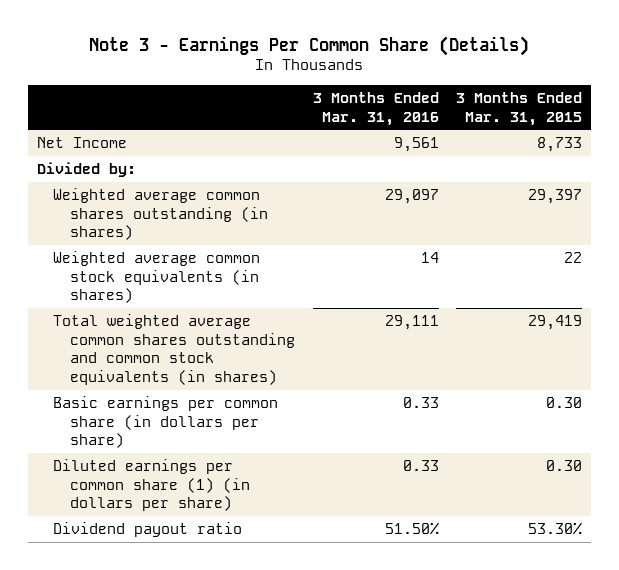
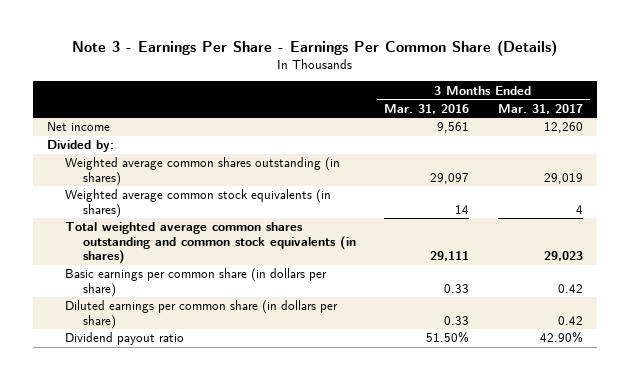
- Note 3 - Earnings Per Common Share (Details)
+ Note 3 - Earnings Per Share - Earnings Per Common Share (Details)
- | 3 Months Ended Mar. 31, 2016 | 3 Months Ended Mar. 31, 2015
+ | 3 Months Ended Mar. 31, 2016 | 3 Months Ended Mar. 31, 2017
- Net Income | 9,561 | 8,733
+ Net income | 9,561 | 12,260
- Diluted earnings per common share (1) (in dollars per share) | 0.33 | 0.30
+ Diluted earnings per common share (in dollars per share) | 0.33 | 0.42

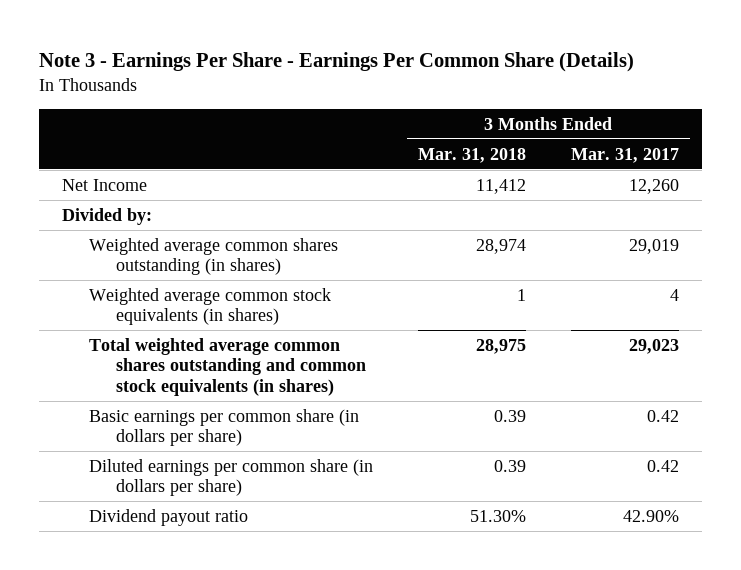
- | 3 Months Ended Mar. 31, 2016 | 3 Months Ended Mar. 31, 2017
+ | 3 Months Ended Mar. 31, 2018 | 3 Months Ended Mar. 31, 2017
- Net income | 9,561 | 12,260
+ Net Income | 11,412 | 12,260

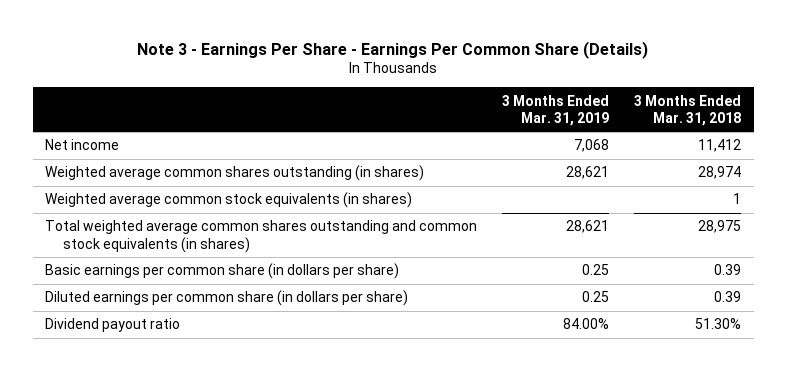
- | 3 Months Ended Mar. 31, 2018 | 3 Months Ended Mar. 31, 2017
+ | 3 Months Ended Mar. 31, 2019 | 3 Months Ended Mar. 31, 2018
- Net Income | 11,412 | 12,260
- Divided by:
+ Net income | 7,068 | 11,412

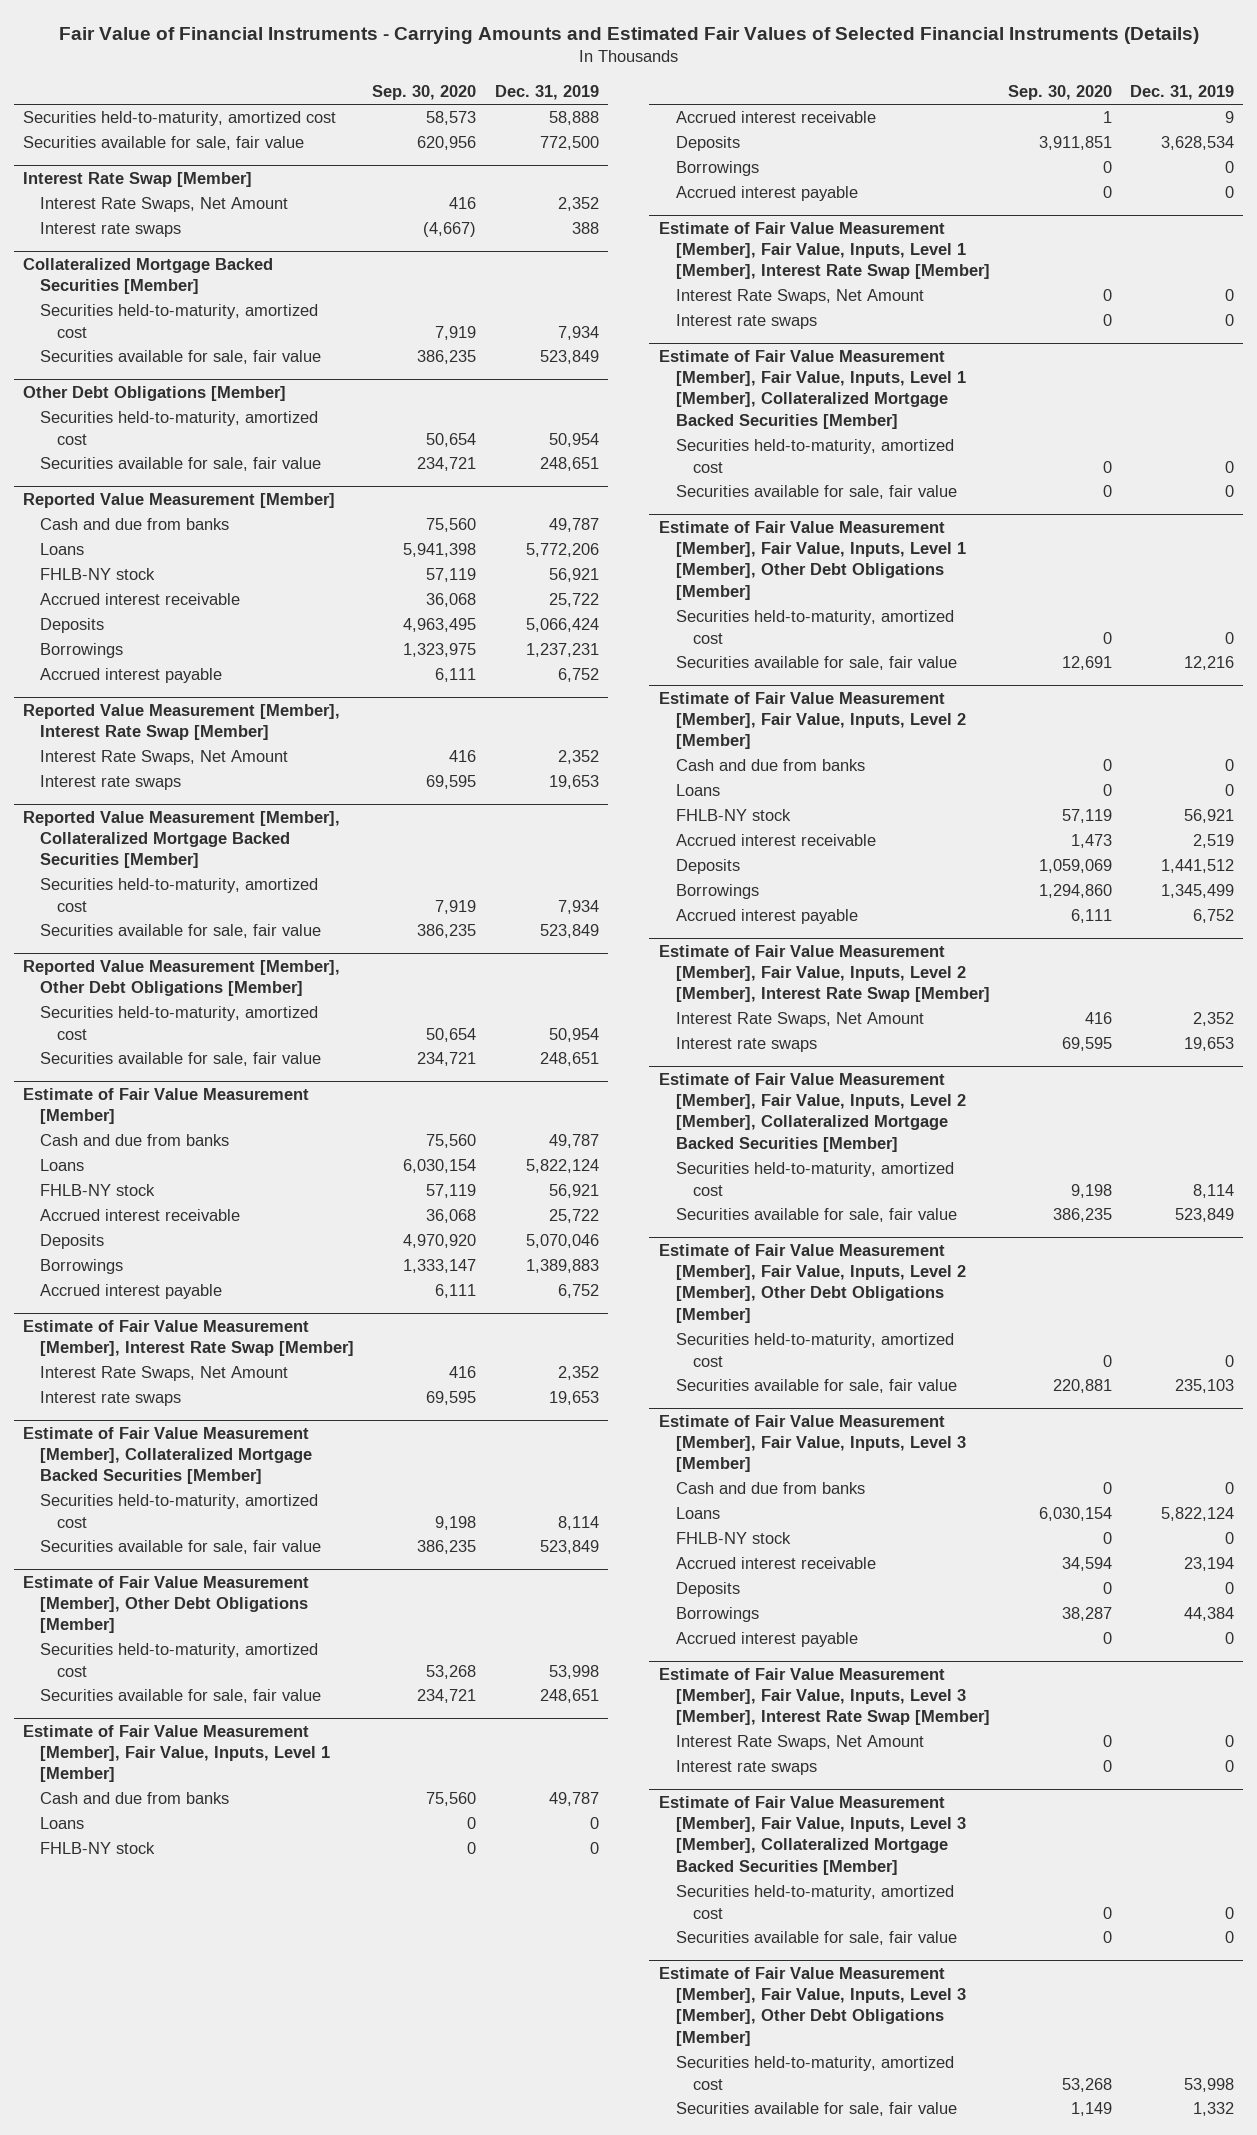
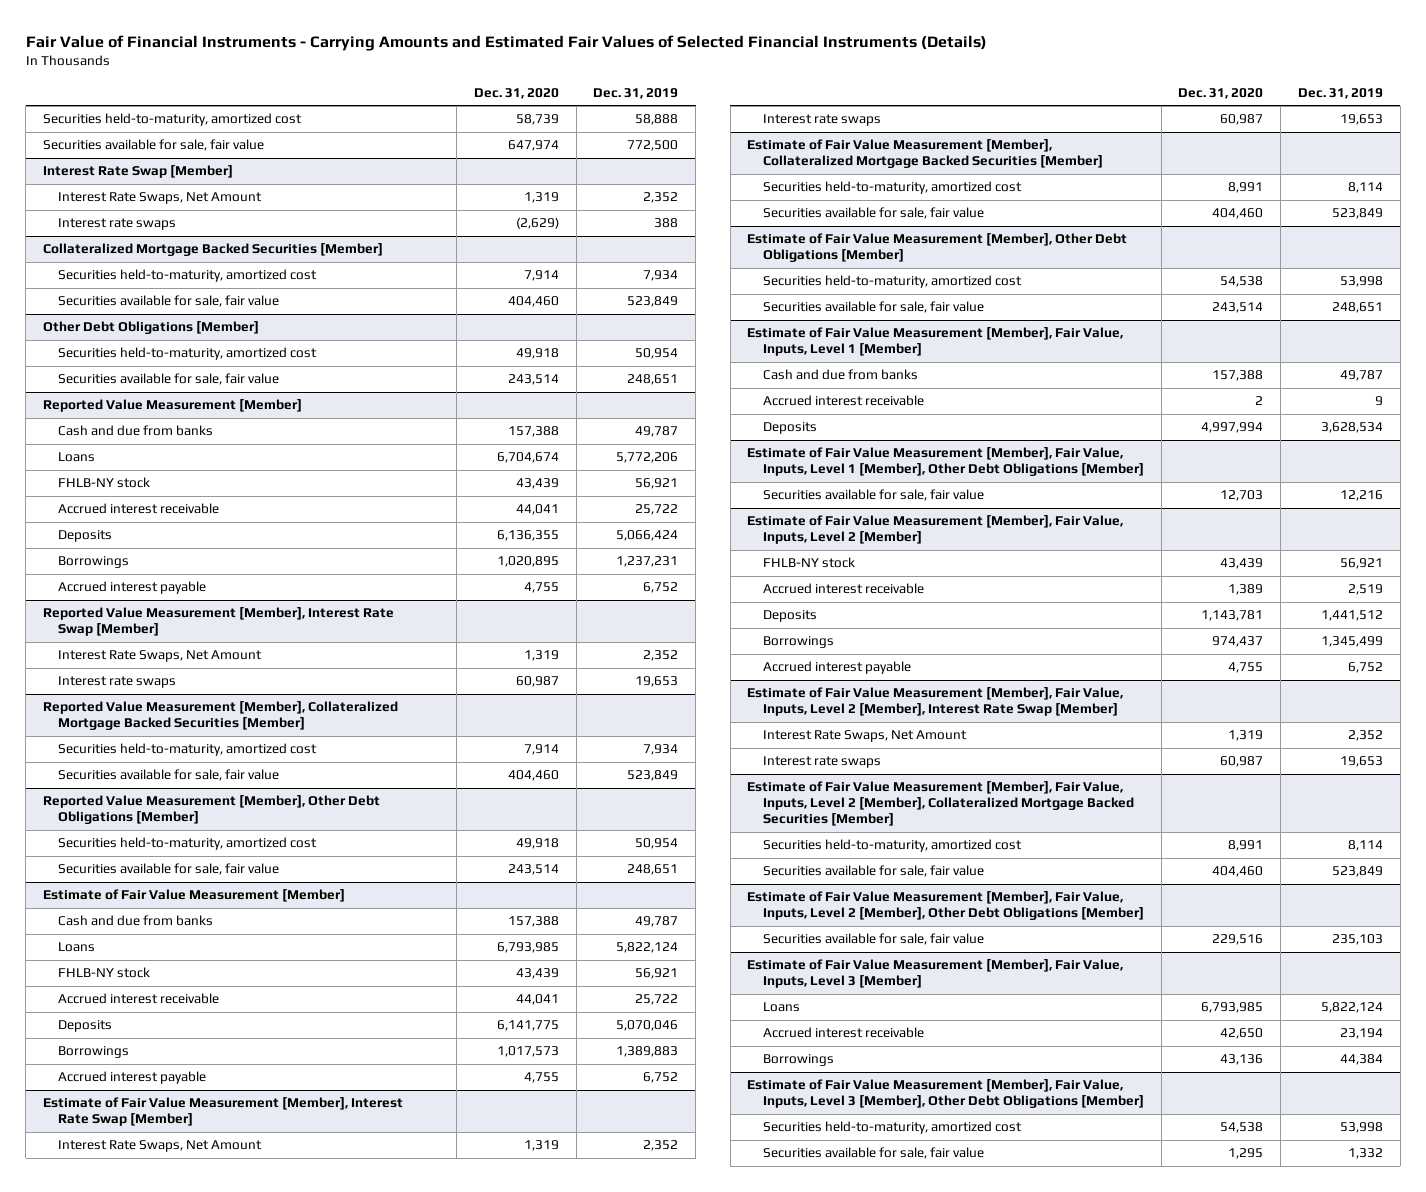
- | Sep. 30, 2020 | Dec. 31, 2019
+ | Dec. 31, 2020 | Dec. 31, 2019
@ Estimate of Fair Value Measurement [Member], Fair Value, Inputs, Level 1 [Member]
- Loans | 0 | 0
- FHLB-NY stock | 0 | 0
- Borrowings | 0 | 0
- Accrued interest payable | 0 | 0
- Estimate of Fair Value Measurement [Member], Fair Value, Inputs, Level 1 [Member], Interest Rate Swap [Member]
- Interest Rate Swaps, Net Amount | 0 | 0
- Interest rate swaps | 0 | 0
- Estimate of Fair Value Measurement [Member], Fair Value, Inputs, Level 1 [Member], Collateralized Mortgage Backed Securities [Member]
- Securities held-to-maturity, amortized cost | 0 | 0
- Securities available for sale, fair value | 0 | 0
@ Estimate of Fair Value Measurement [Member], Fair Value, Inputs, Level 1 [Member], Other Debt Obligations [Member]
- Securities held-to-maturity, amortized cost | 0 | 0
@ Estimate of Fair Value Measurement [Member], Fair Value, Inputs, Level 2 [Member]
- Cash and due from banks | 0 | 0
- Loans | 0 | 0
@ Estimate of Fair Value Measurement [Member], Fair Value, Inputs, Level 2 [Member], Other Debt Obligations [Member]
- Securities held-to-maturity, amortized cost | 0 | 0
@ Estimate of Fair Value Measurement [Member], Fair Value, Inputs, Level 3 [Member]
- Cash and due from banks | 0 | 0
- FHLB-NY stock | 0 | 0
- Deposits | 0 | 0
- Accrued interest payable | 0 | 0
- Estimate of Fair Value Measurement [Member], Fair Value, Inputs, Level 3 [Member], Interest Rate Swap [Member]
- Interest Rate Swaps, Net Amount | 0 | 0
- Interest rate swaps | 0 | 0
- Estimate of Fair Value Measurement [Member], Fair Value, Inputs, Level 3 [Member], Collateralized Mortgage Backed Securities [Member]
- Securities held-to-maturity, amortized cost | 0 | 0
- Securities available for sale, fair value | 0 | 0

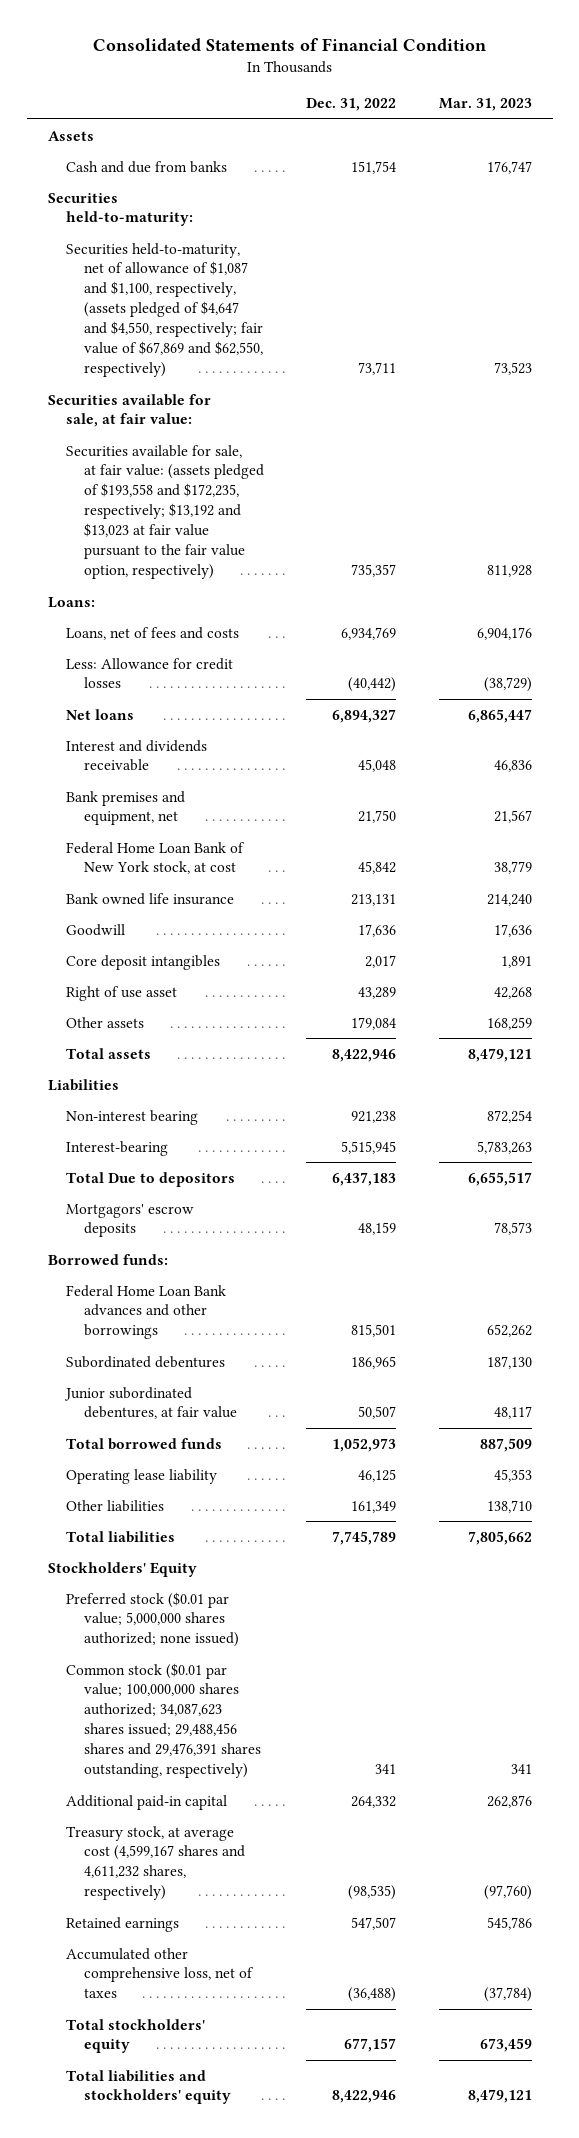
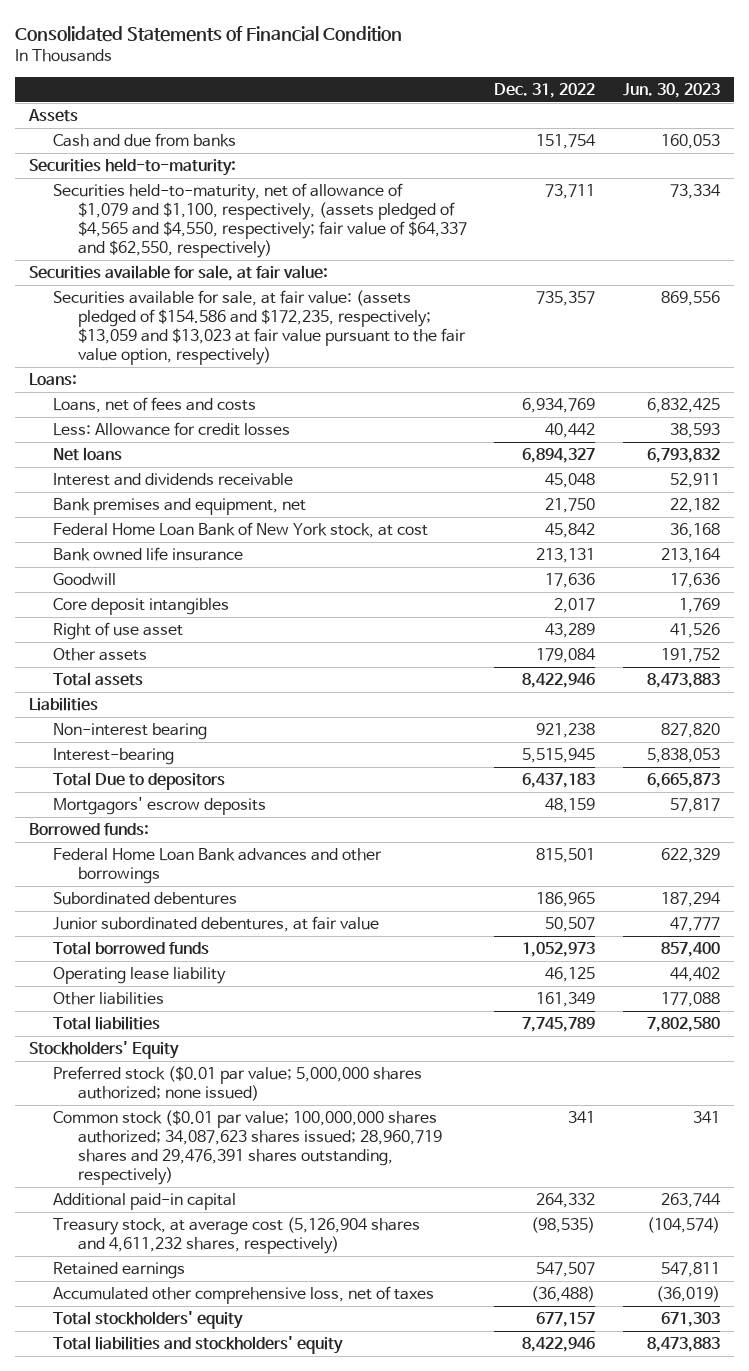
- | Dec. 31, 2022 | Mar. 31, 2023
+ | Dec. 31, 2022 | Jun. 30, 2023
- Securities held-to-maturity, net of allowance of $1,087 and $1,100, respectively, (assets pledged of $4,647 and $4,550, respectively; fair value of $67,869 and $62,550, respectively) | 73,711 | 73,523
+ Securities held-to-maturity, net of allowance of $1,079 and $1,100, respectively, (assets pledged of $4,565 and $4,550, respectively; fair value of $64,337 and $62,550, respectively) | 73,711 | 73,334
- Securities available for sale, at fair value: (assets pledged of $193,558 and $172,235, respectively; $13,192 and $13,023 at fair value pursuant to the fair value option, respectively) | 735,357 | 811,928
+ Securities available for sale, at fair value: (assets pledged of $154.586 and $172,235, respectively; $13,059 and $13,023 at fair value pursuant to the fair value option, respectively) | 735,357 | 869,556
- Less: Allowance for credit losses | (40,442) | (38,729)
+ Less: Allowance for credit losses | 40,442 | 38,593
- Common stock ($0.01 par value; 100,000,000 shares authorized; 34,087,623 shares issued; 29,488,456 shares and 29,476,391 shares outstanding, respectively) | 341 | 341
+ Common stock ($0.01 par value; 100,000,000 shares authorized; 34,087,623 shares issued; 28,960,719 shares and 29,476,391 shares outstanding, respectively) | 341 | 341
- Treasury stock, at average cost (4,599,167 shares and 4,611,232 shares, respectively) | (98,535) | (97,760)
+ Treasury stock, at average cost (5,126,904 shares and 4,611,232 shares, respectively) | (98,535) | (104,574)

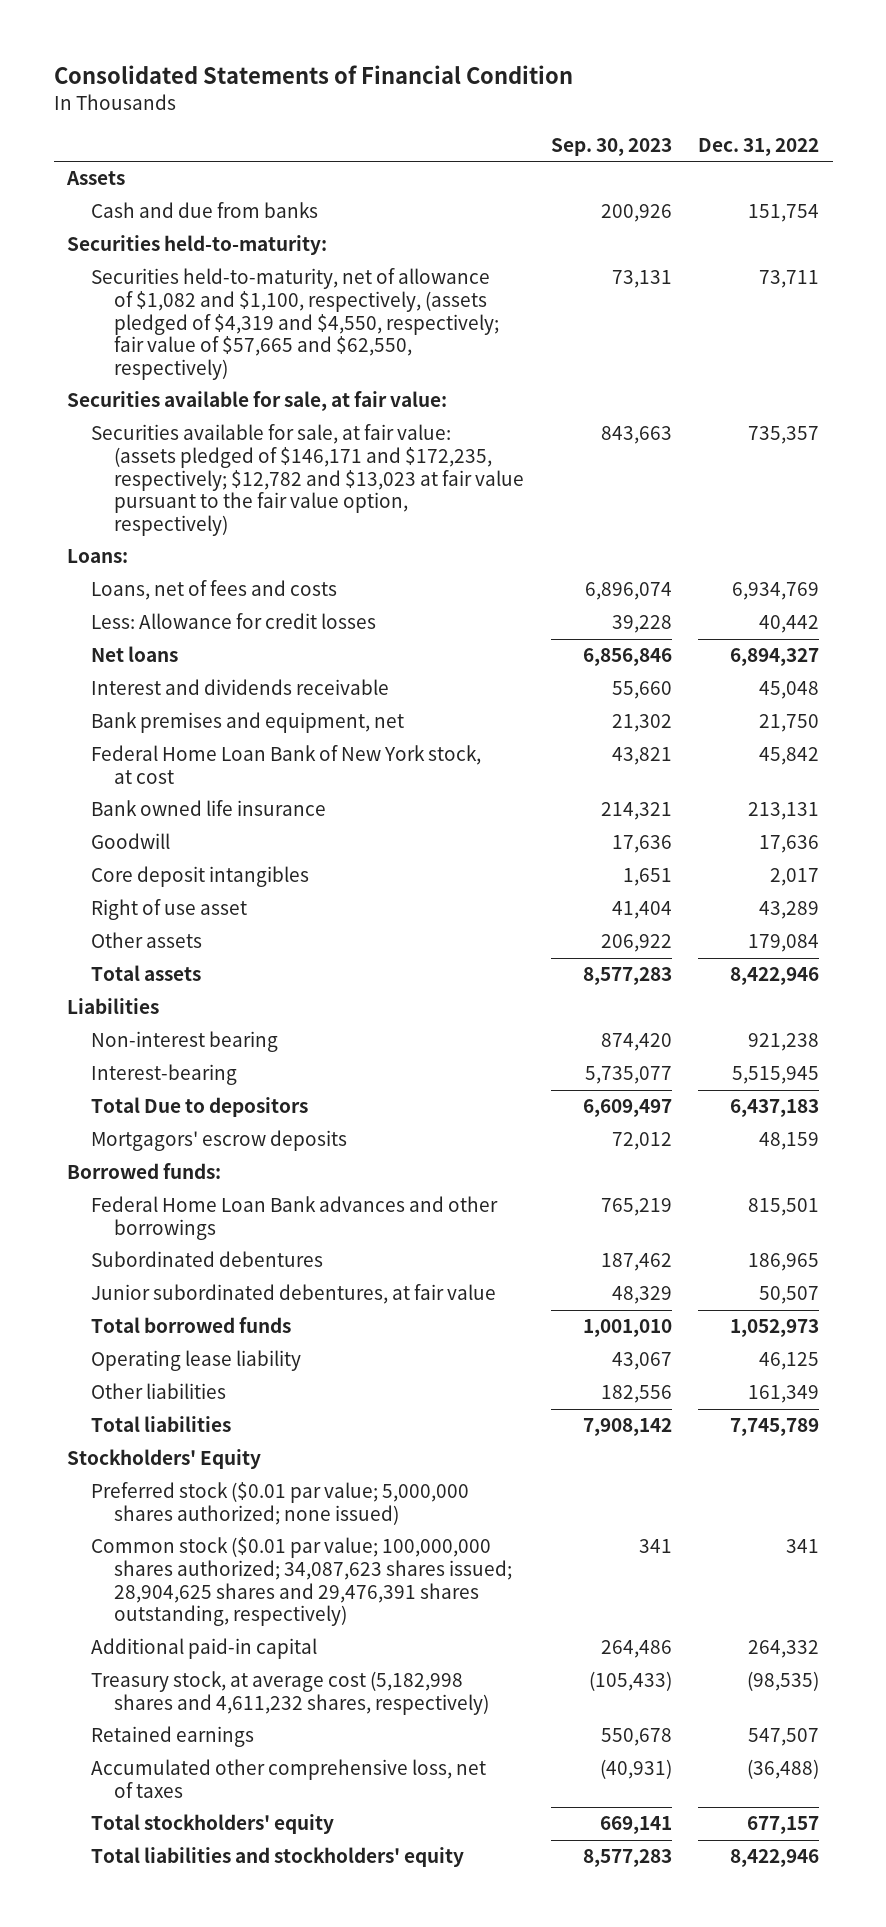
- | Dec. 31, 2022 | Jun. 30, 2023
+ | Sep. 30, 2023 | Dec. 31, 2022
- Securities held-to-maturity, net of allowance of $1,079 and $1,100, respectively, (assets pledged of $4,565 and $4,550, respectively; fair value of $64,337 and $62,550, respectively) | 73,711 | 73,334
+ Securities held-to-maturity, net of allowance of $1,082 and $1,100, respectively, (assets pledged of $4,319 and $4,550, respectively; fair value of $57,665 and $62,550, respectively) | 73,131 | 73,711
- Securities available for sale, at fair value: (assets pledged of $154.586 and $172,235, respectively; $13,059 and $13,023 at fair value pursuant to the fair value option, respectively) | 735,357 | 869,556
+ Securities available for sale, at fair value: (assets pledged of $146,171 and $172,235, respectively; $12,782 and $13,023 at fair value pursuant to the fair value option, respectively) | 843,663 | 735,357
- Common stock ($0.01 par value; 100,000,000 shares authorized; 34,087,623 shares issued; 28,960,719 shares and 29,476,391 shares outstanding, respectively) | 341 | 341
+ Common stock ($0.01 par value; 100,000,000 shares authorized; 34,087,623 shares issued; 28,904,625 shares and 29,476,391 shares outstanding, respectively) | 341 | 341
- Treasury stock, at average cost (5,126,904 shares and 4,611,232 shares, respectively) | (98,535) | (104,574)
+ Treasury stock, at average cost (5,182,998 shares and 4,611,232 shares, respectively) | (105,433) | (98,535)

